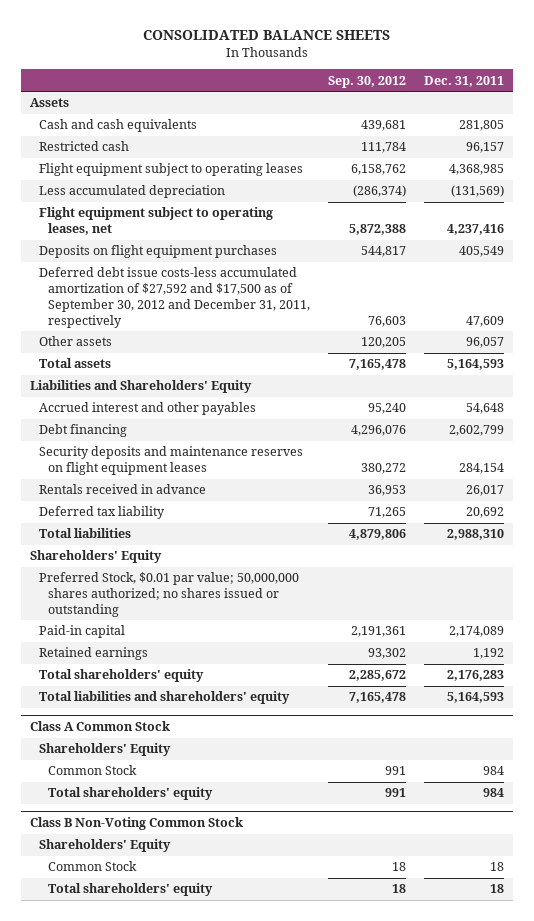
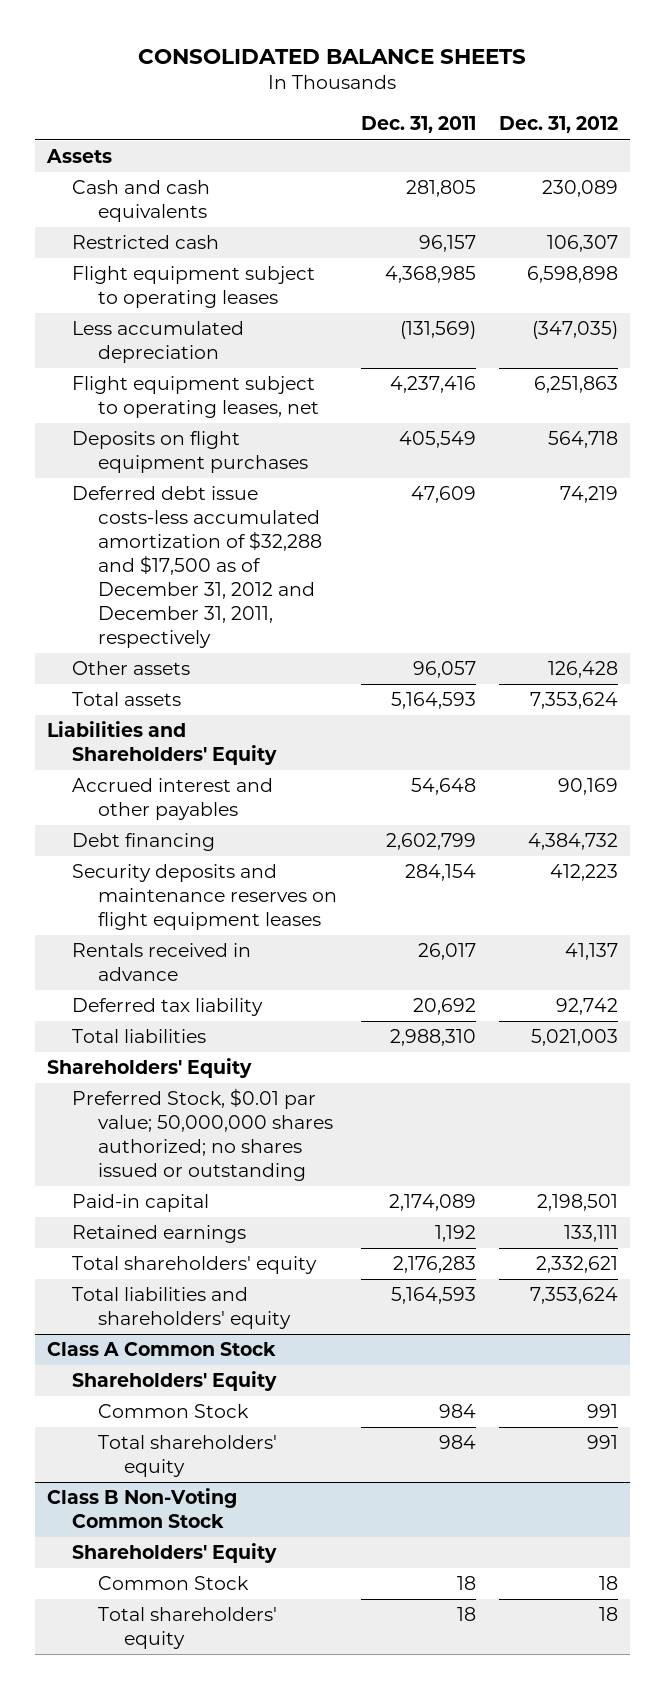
- | Sep. 30, 2012 | Dec. 31, 2011
+ | Dec. 31, 2011 | Dec. 31, 2012
- Deferred debt issue costs-less accumulated amortization of $27,592 and $17,500 as of September 30, 2012 and December 31, 2011, respectively | 76,603 | 47,609
+ Deferred debt issue costs-less accumulated amortization of $32,288 and $17,500 as of December 31, 2012 and December 31, 2011, respectively | 47,609 | 74,219

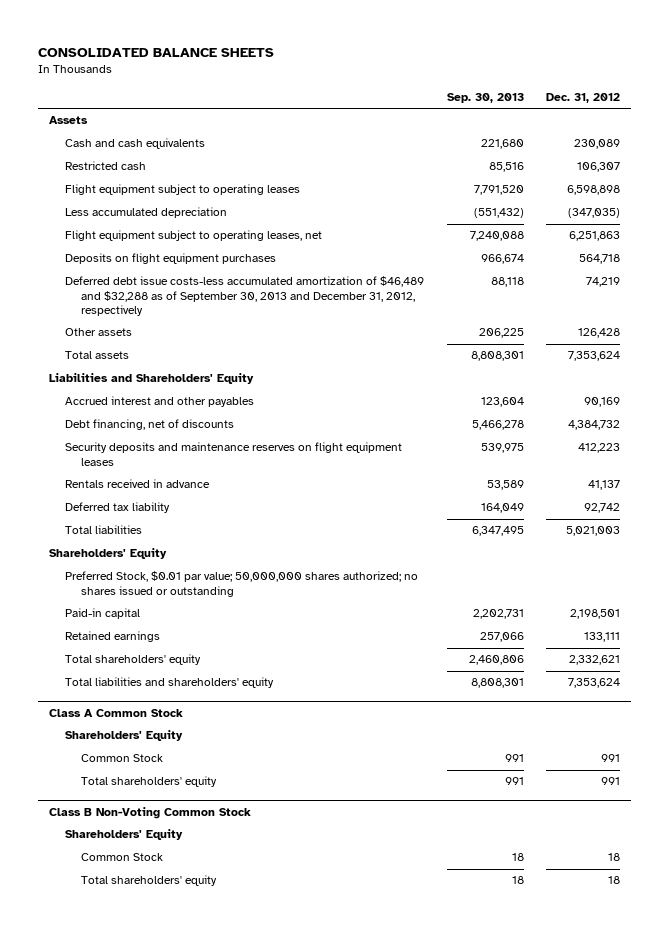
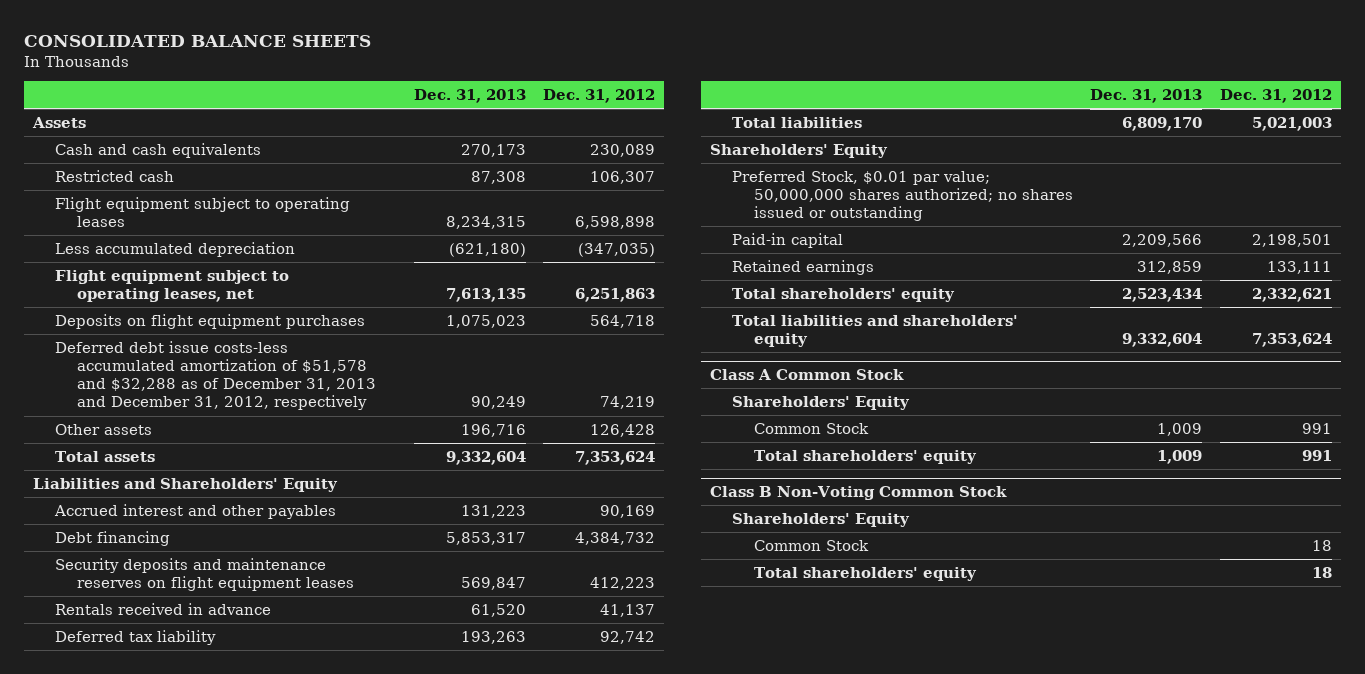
- | Sep. 30, 2013 | Dec. 31, 2012
+ | Dec. 31, 2013 | Dec. 31, 2012
- Deferred debt issue costs-less accumulated amortization of $46,489 and $32,288 as of September 30, 2013 and December 31, 2012, respectively | 88,118 | 74,219
+ Deferred debt issue costs-less accumulated amortization of $51,578 and $32,288 as of December 31, 2013 and December 31, 2012, respectively | 90,249 | 74,219
- Debt financing, net of discounts | 5,466,278 | 4,384,732
+ Debt financing | 5,853,317 | 4,384,732

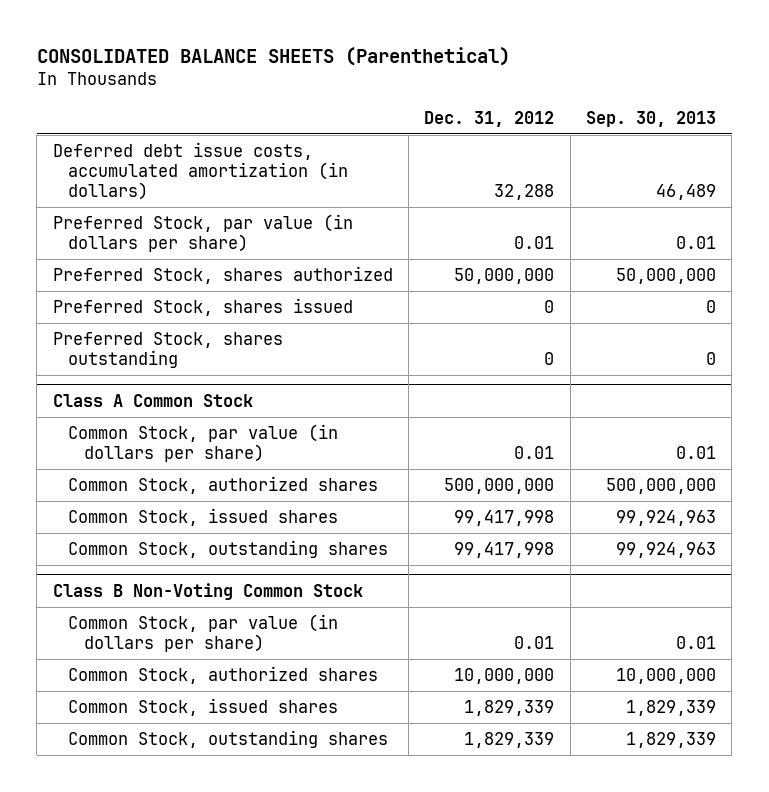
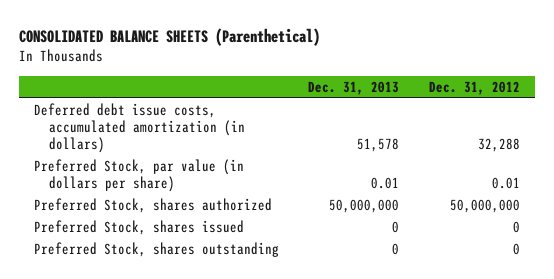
- | Dec. 31, 2012 | Sep. 30, 2013
+ | Dec. 31, 2013 | Dec. 31, 2012
- Class A Common Stock
- Common Stock, par value (in dollars per share) | 0.01 | 0.01
- Common Stock, authorized shares | 500,000,000 | 500,000,000
- Common Stock, issued shares | 99,417,998 | 99,924,963
- Common Stock, outstanding shares | 99,417,998 | 99,924,963
- Class B Non-Voting Common Stock
- Common Stock, par value (in dollars per share) | 0.01 | 0.01
- Common Stock, authorized shares | 10,000,000 | 10,000,000
- Common Stock, issued shares | 1,829,339 | 1,829,339
- Common Stock, outstanding shares | 1,829,339 | 1,829,339

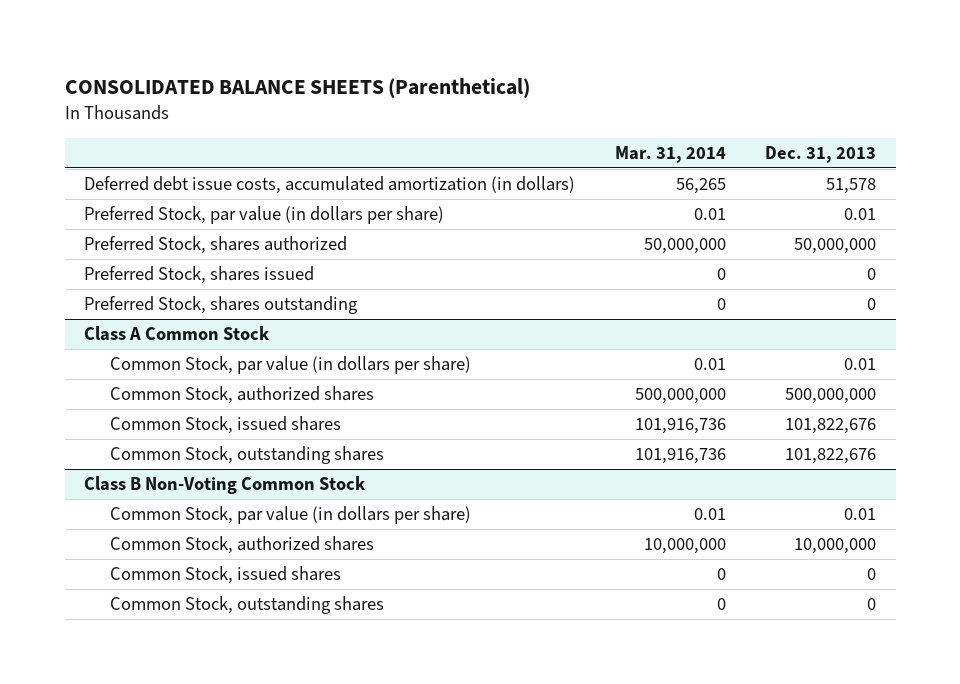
- | Dec. 31, 2013 | Dec. 31, 2012
+ | Mar. 31, 2014 | Dec. 31, 2013
+ Class A Common Stock
+ Common Stock, par value (in dollars per share) | 0.01 | 0.01
+ Common Stock, authorized shares | 500,000,000 | 500,000,000
+ Common Stock, issued shares | 101,916,736 | 101,822,676
+ Common Stock, outstanding shares | 101,916,736 | 101,822,676
+ Class B Non-Voting Common Stock
+ Common Stock, par value (in dollars per share) | 0.01 | 0.01
+ Common Stock, authorized shares | 10,000,000 | 10,000,000
+ Common Stock, issued shares | 0 | 0
+ Common Stock, outstanding shares | 0 | 0

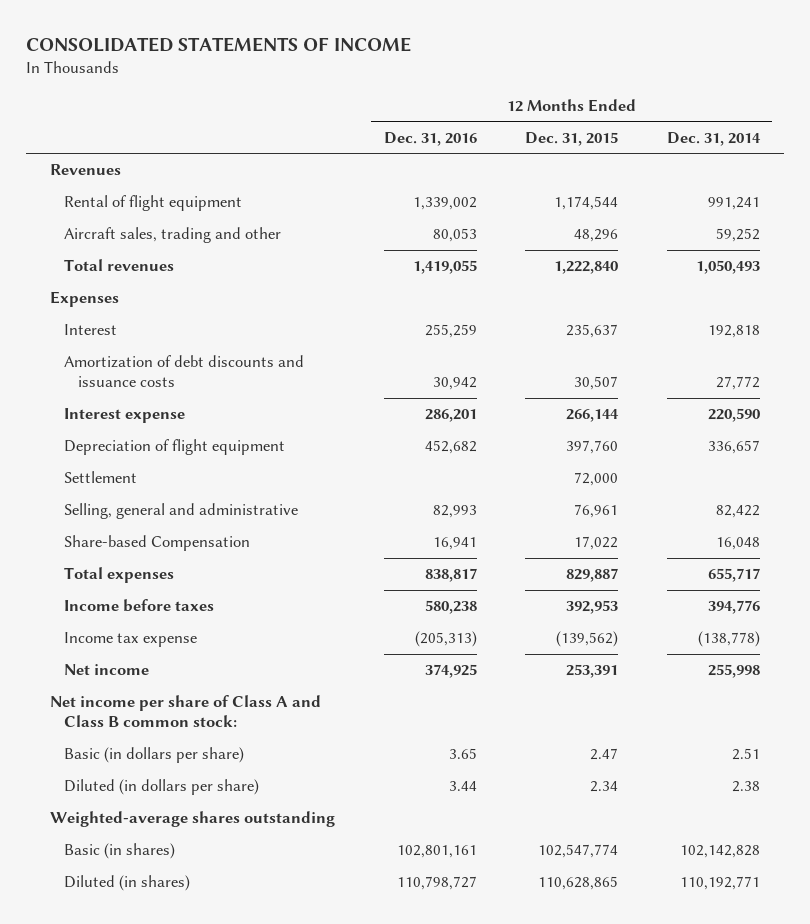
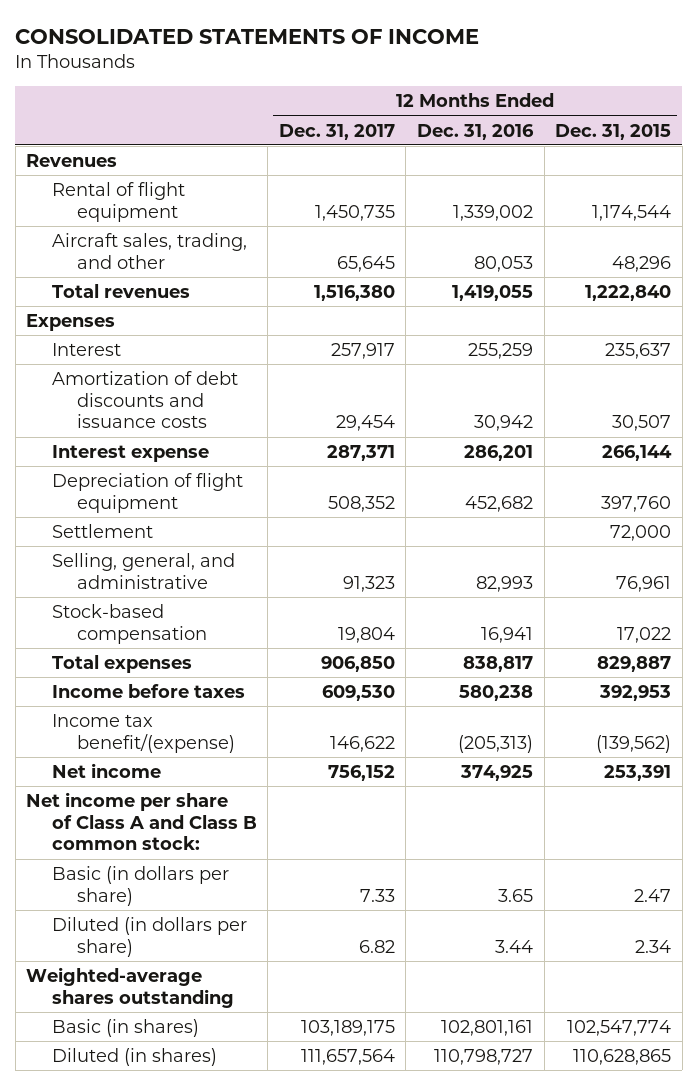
- | 12 Months Ended Dec. 31, 2016 | 12 Months Ended Dec. 31, 2015 | 12 Months Ended Dec. 31, 2014
+ | 12 Months Ended Dec. 31, 2017 | 12 Months Ended Dec. 31, 2016 | 12 Months Ended Dec. 31, 2015
- Aircraft sales, trading and other | 80,053 | 48,296 | 59,252
+ Aircraft sales, trading, and other | 65,645 | 80,053 | 48,296
- Selling, general and administrative | 82,993 | 76,961 | 82,422
- Share-based Compensation | 16,941 | 17,022 | 16,048
+ Selling, general, and administrative | 91,323 | 82,993 | 76,961
+ Stock-based compensation | 19,804 | 16,941 | 17,022
- Income tax expense | (205,313) | (139,562) | (138,778)
+ Income tax benefit/(expense) | 146,622 | (205,313) | (139,562)

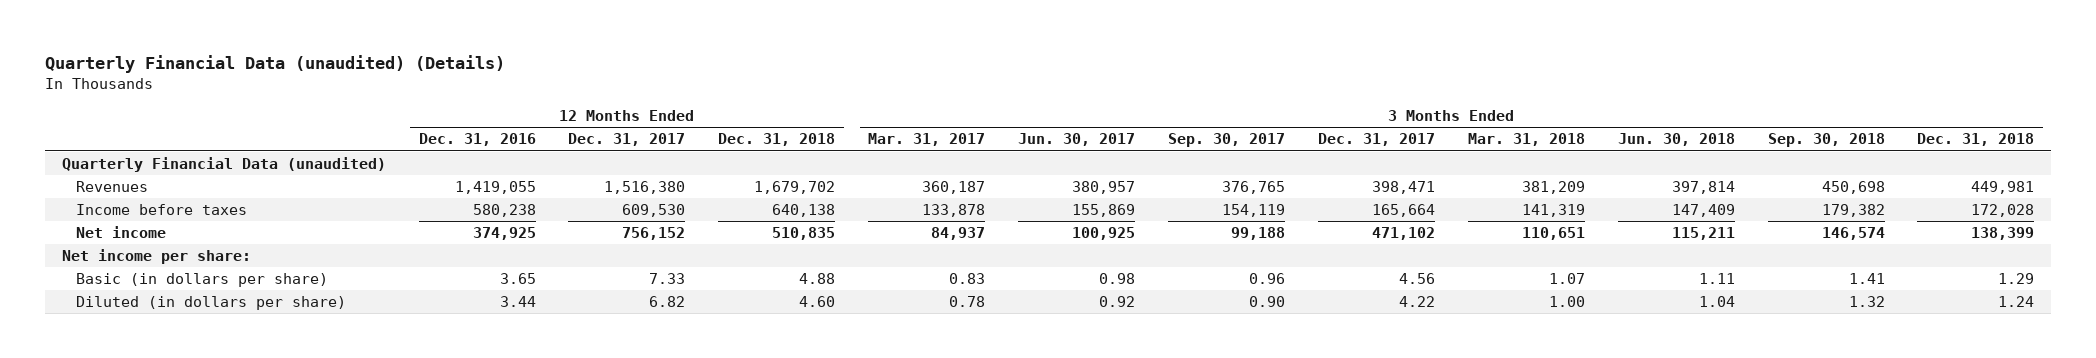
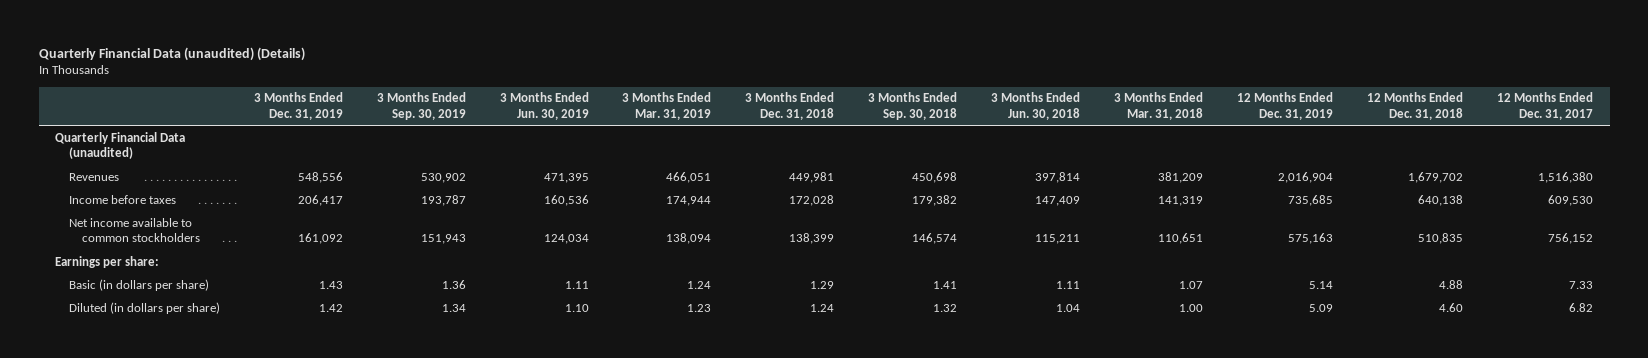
- | 12 Months Ended Dec. 31, 2016 | 12 Months Ended Dec. 31, 2017 | 12 Months Ended Dec. 31, 2018 | 3 Months Ended Mar. 31, 2017 | 3 Months Ended Jun. 30, 2017 | 3 Months Ended Sep. 30, 2017 | 3 Months Ended Dec. 31, 2017 | 3 Months Ended Mar. 31, 2018 | 3 Months Ended Jun. 30, 2018 | 3 Months Ended Sep. 30, 2018 | 3 Months Ended Dec. 31, 2018
+ | 3 Months Ended Dec. 31, 2019 | 3 Months Ended Sep. 30, 2019 | 3 Months Ended Jun. 30, 2019 | 3 Months Ended Mar. 31, 2019 | 3 Months Ended Dec. 31, 2018 | 3 Months Ended Sep. 30, 2018 | 3 Months Ended Jun. 30, 2018 | 3 Months Ended Mar. 31, 2018 | 12 Months Ended Dec. 31, 2019 | 12 Months Ended Dec. 31, 2018 | 12 Months Ended Dec. 31, 2017
- Net income | 374,925 | 756,152 | 510,835 | 84,937 | 100,925 | 99,188 | 471,102 | 110,651 | 115,211 | 146,574 | 138,399
- Net income per share:
+ Net income available to common stockholders | 161,092 | 151,943 | 124,034 | 138,094 | 138,399 | 146,574 | 115,211 | 110,651 | 575,163 | 510,835 | 756,152
+ Earnings per share:

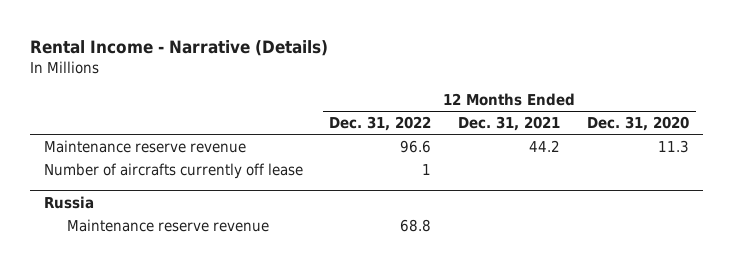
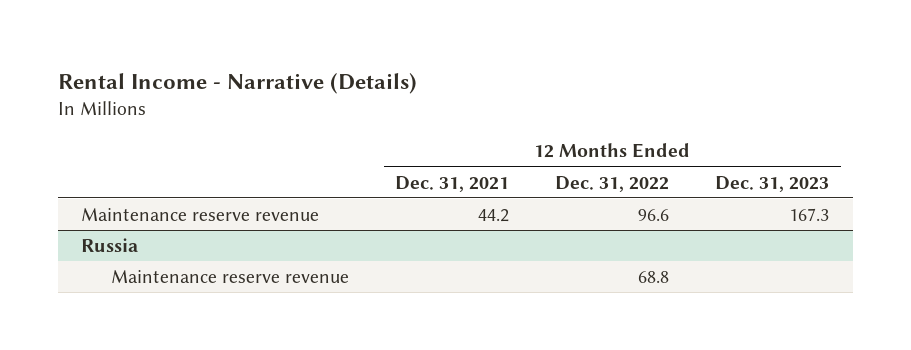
- | 12 Months Ended Dec. 31, 2022 | 12 Months Ended Dec. 31, 2021 | 12 Months Ended Dec. 31, 2020
+ | 12 Months Ended Dec. 31, 2021 | 12 Months Ended Dec. 31, 2022 | 12 Months Ended Dec. 31, 2023
- Number of aircrafts currently off lease | 1 | |

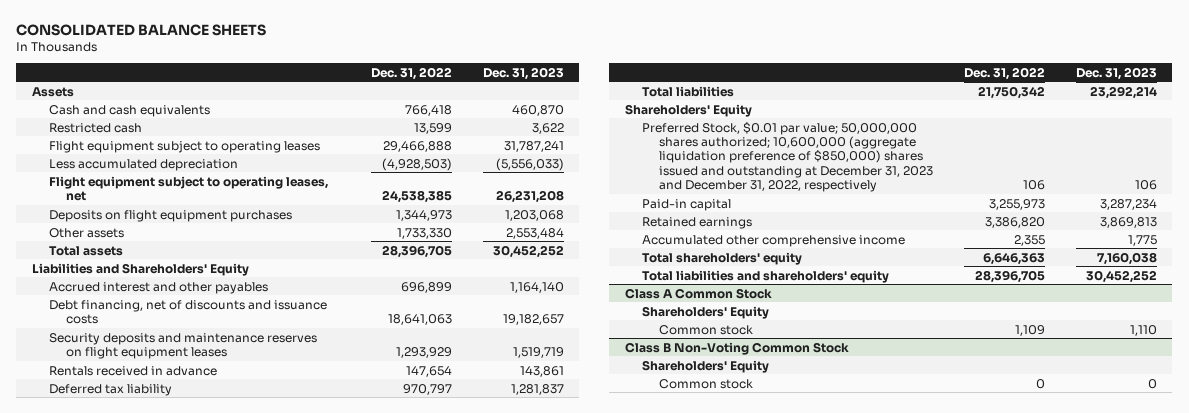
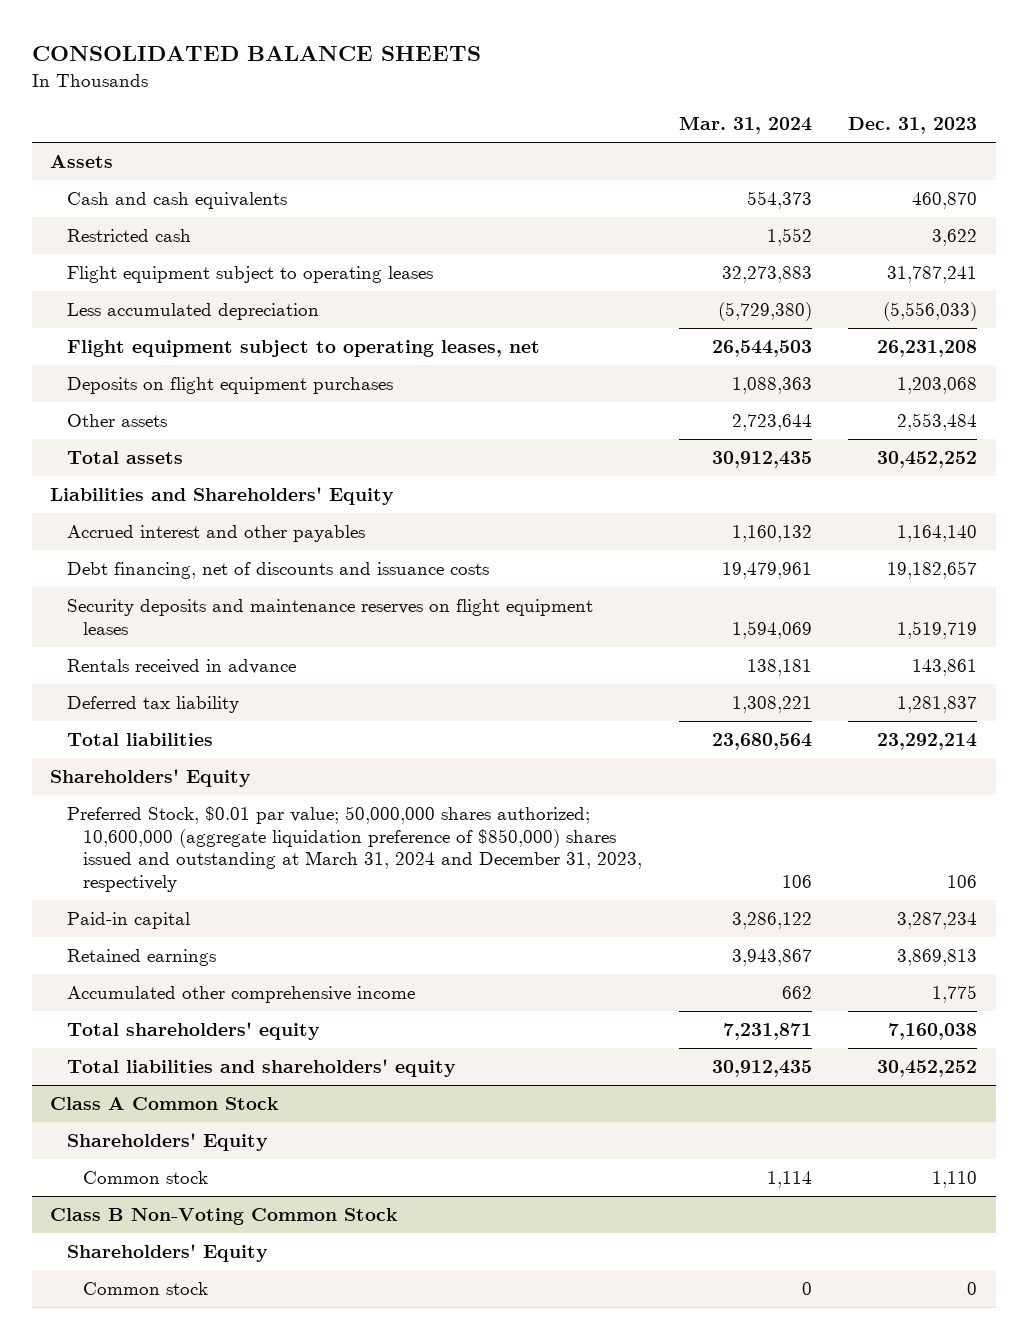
- | Dec. 31, 2022 | Dec. 31, 2023
+ | Mar. 31, 2024 | Dec. 31, 2023
- Preferred Stock, $0.01 par value; 50,000,000 shares authorized; 10,600,000 (aggregate liquidation preference of $850,000) shares issued and outstanding at December 31, 2023 and December 31, 2022, respectively | 106 | 106
+ Preferred Stock, $0.01 par value; 50,000,000 shares authorized; 10,600,000 (aggregate liquidation preference of $850,000) shares issued and outstanding at March 31, 2024 and December 31, 2023, respectively | 106 | 106

